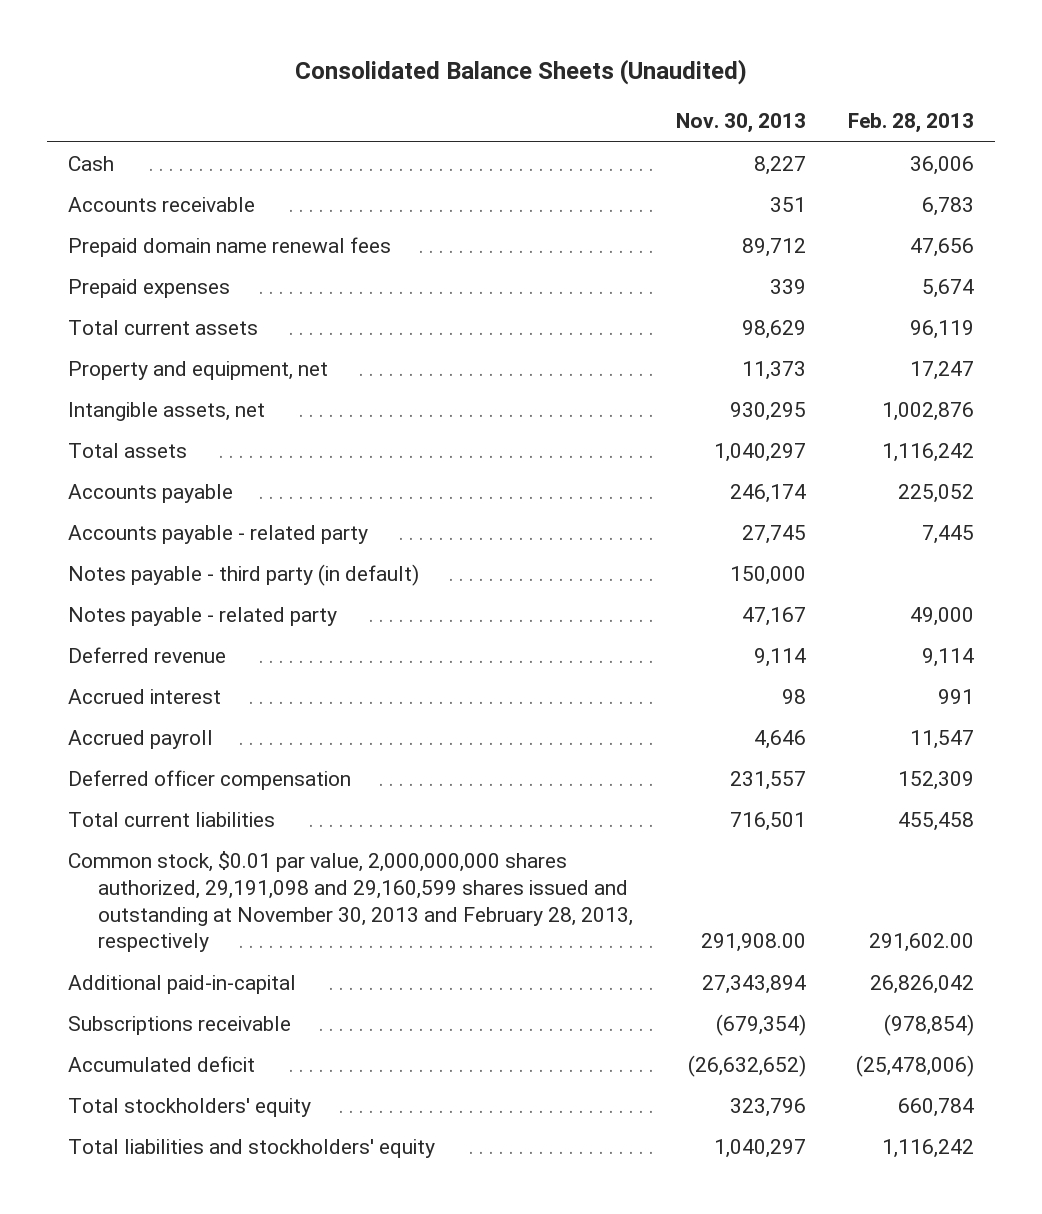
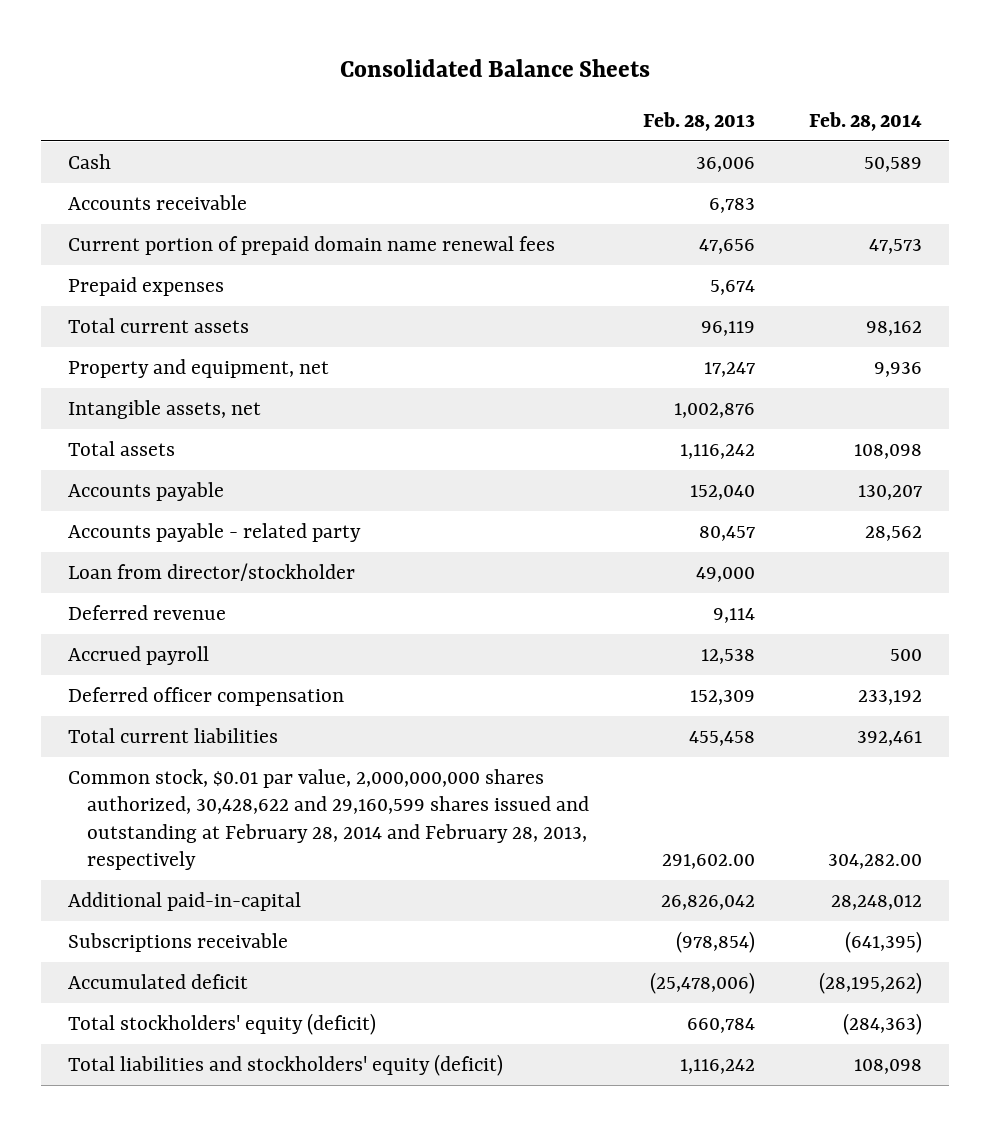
- Consolidated Balance Sheets (Unaudited)
+ Consolidated Balance Sheets
- | Nov. 30, 2013 | Feb. 28, 2013
+ | Feb. 28, 2013 | Feb. 28, 2014
- Prepaid domain name renewal fees | 89,712 | 47,656
+ Current portion of prepaid domain name renewal fees | 47,656 | 47,573
- Accounts payable | 246,174 | 225,052
- Accounts payable - related party | 27,745 | 7,445
- Notes payable - third party (in default) | 150,000 |
- Notes payable - related party | 47,167 | 49,000
+ Accounts payable | 152,040 | 130,207
+ Accounts payable - related party | 80,457 | 28,562
+ Loan from director/stockholder | 49,000 |
- Accrued interest | 98 | 991
- Accrued payroll | 4,646 | 11,547
+ Accrued payroll | 12,538 | 500
- Common stock, $0.01 par value, 2,000,000,000 shares authorized, 29,191,098 and 29,160,599 shares issued and outstanding at November 30, 2013 and February 28, 2013, respectively | 291,908.00 | 291,602.00
+ Common stock, $0.01 par value, 2,000,000,000 shares authorized, 30,428,622 and 29,160,599 shares issued and outstanding at February 28, 2014 and February 28, 2013, respectively | 291,602.00 | 304,282.00
- Total stockholders' equity | 323,796 | 660,784
- Total liabilities and stockholders' equity | 1,040,297 | 1,116,242
+ Total stockholders' equity (deficit) | 660,784 | (284,363)
+ Total liabilities and stockholders' equity (deficit) | 1,116,242 | 108,098

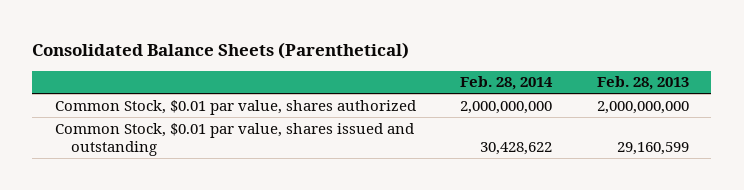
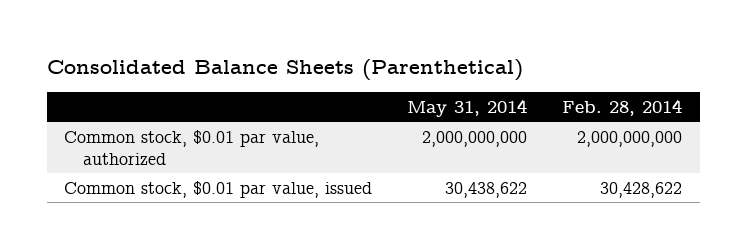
- | Feb. 28, 2014 | Feb. 28, 2013
+ | May 31, 2014 | Feb. 28, 2014
- Common Stock, $0.01 par value, shares authorized | 2,000,000,000 | 2,000,000,000
- Common Stock, $0.01 par value, shares issued and outstanding | 30,428,622 | 29,160,599
+ Common stock, $0.01 par value, authorized | 2,000,000,000 | 2,000,000,000
+ Common stock, $0.01 par value, issued | 30,438,622 | 30,428,622

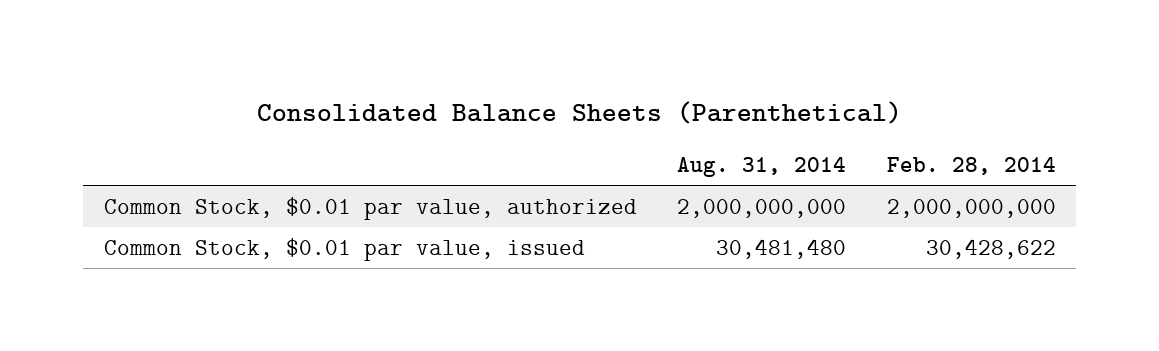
- | May 31, 2014 | Feb. 28, 2014
+ | Aug. 31, 2014 | Feb. 28, 2014
- Common stock, $0.01 par value, authorized | 2,000,000,000 | 2,000,000,000
- Common stock, $0.01 par value, issued | 30,438,622 | 30,428,622
+ Common Stock, $0.01 par value, authorized | 2,000,000,000 | 2,000,000,000
+ Common Stock, $0.01 par value, issued | 30,481,480 | 30,428,622

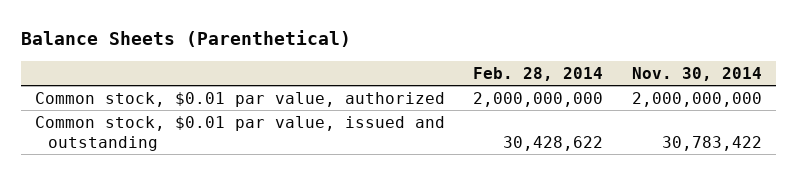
- Consolidated Balance Sheets (Parenthetical)
+ Balance Sheets (Parenthetical)
- | Aug. 31, 2014 | Feb. 28, 2014
+ | Feb. 28, 2014 | Nov. 30, 2014
- Common Stock, $0.01 par value, authorized | 2,000,000,000 | 2,000,000,000
- Common Stock, $0.01 par value, issued | 30,481,480 | 30,428,622
+ Common stock, $0.01 par value, authorized | 2,000,000,000 | 2,000,000,000
+ Common stock, $0.01 par value, issued and outstanding | 30,428,622 | 30,783,422

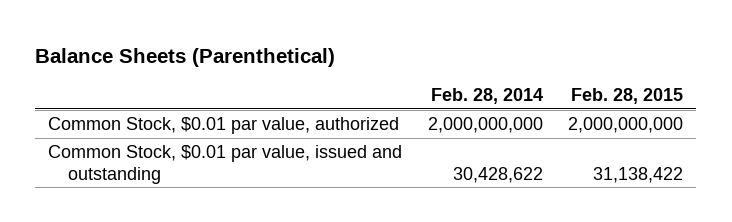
- | Feb. 28, 2014 | Nov. 30, 2014
+ | Feb. 28, 2014 | Feb. 28, 2015
- Common stock, $0.01 par value, authorized | 2,000,000,000 | 2,000,000,000
- Common stock, $0.01 par value, issued and outstanding | 30,428,622 | 30,783,422
+ Common Stock, $0.01 par value, authorized | 2,000,000,000 | 2,000,000,000
+ Common Stock, $0.01 par value, issued and outstanding | 30,428,622 | 31,138,422

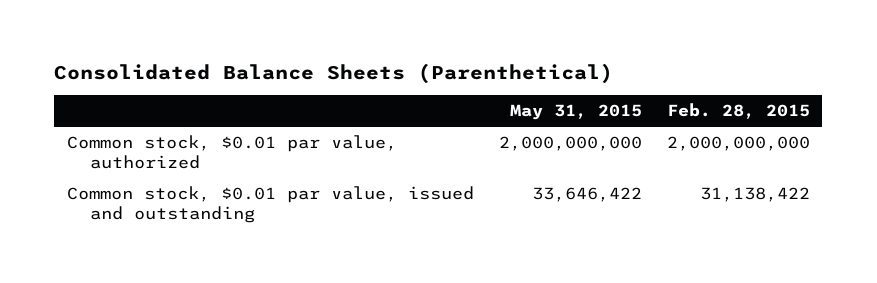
- Balance Sheets (Parenthetical)
+ Consolidated Balance Sheets (Parenthetical)
- | Feb. 28, 2014 | Feb. 28, 2015
+ | May 31, 2015 | Feb. 28, 2015
- Common Stock, $0.01 par value, authorized | 2,000,000,000 | 2,000,000,000
- Common Stock, $0.01 par value, issued and outstanding | 30,428,622 | 31,138,422
+ Common stock, $0.01 par value, authorized | 2,000,000,000 | 2,000,000,000
+ Common stock, $0.01 par value, issued and outstanding | 33,646,422 | 31,138,422

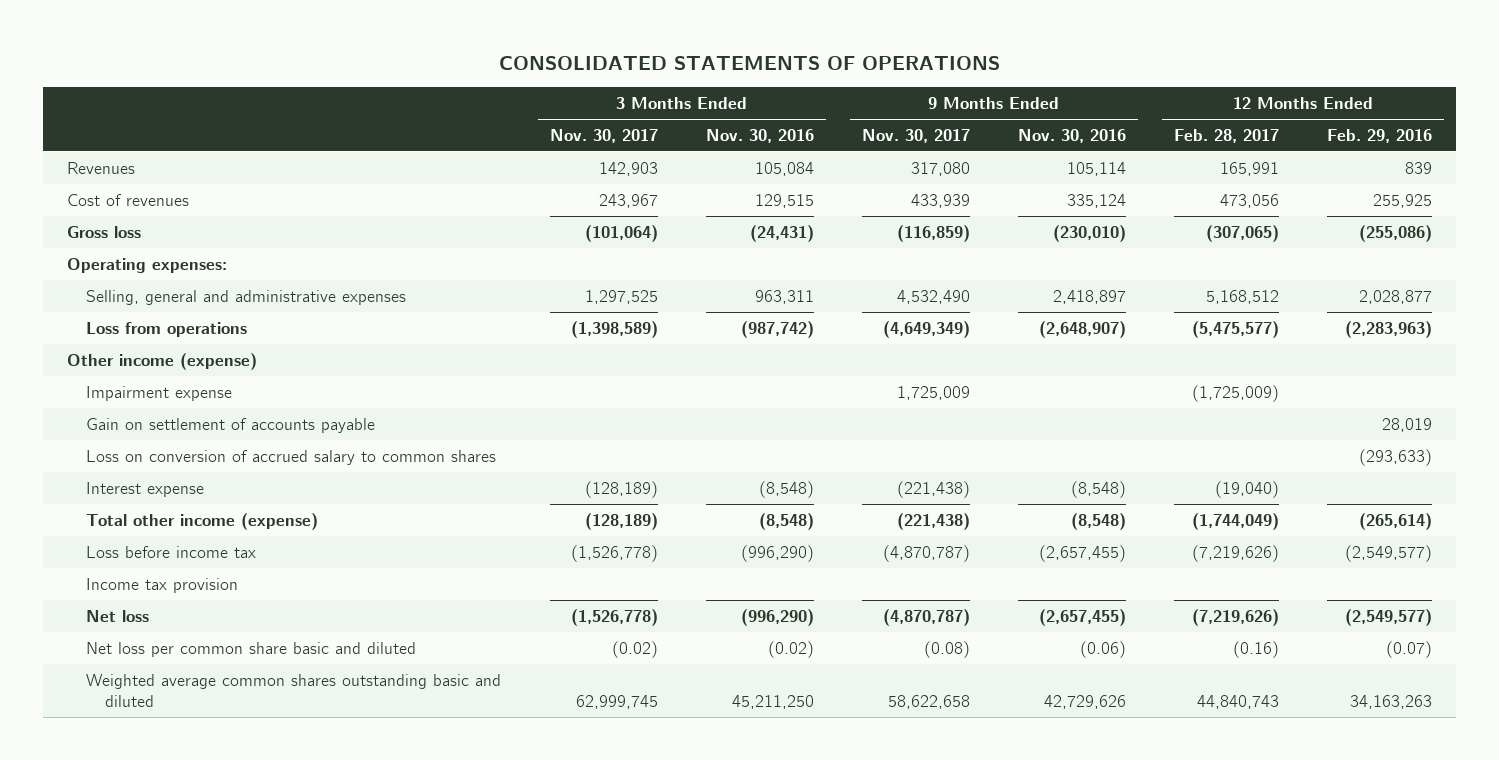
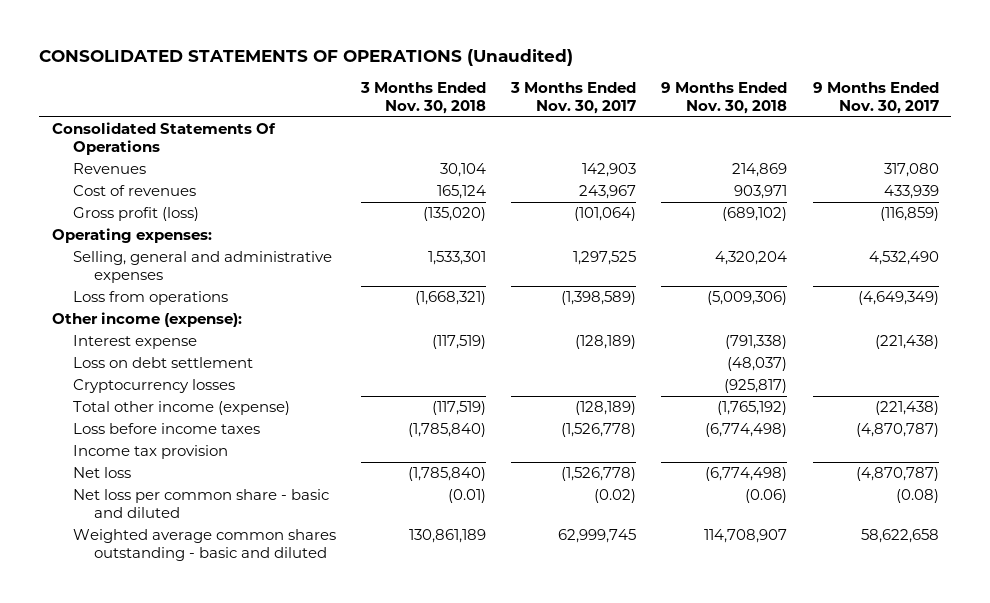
- CONSOLIDATED STATEMENTS OF OPERATIONS
+ CONSOLIDATED STATEMENTS OF OPERATIONS (Unaudited)
- | 3 Months Ended Nov. 30, 2017 | 3 Months Ended Nov. 30, 2016 | 9 Months Ended Nov. 30, 2017 | 9 Months Ended Nov. 30, 2016 | 12 Months Ended Feb. 28, 2017 | 12 Months Ended Feb. 29, 2016
+ | 3 Months Ended Nov. 30, 2018 | 3 Months Ended Nov. 30, 2017 | 9 Months Ended Nov. 30, 2018 | 9 Months Ended Nov. 30, 2017
+ Consolidated Statements Of Operations
- Gross loss | (101,064) | (24,431) | (116,859) | (230,010) | (307,065) | (255,086)
+ Gross profit (loss) | (135,020) | (101,064) | (689,102) | (116,859)
- Other income (expense)
- Impairment expense | | | 1,725,009 | | (1,725,009) |
- Gain on settlement of accounts payable | | | | | | 28,019
- Loss on conversion of accrued salary to common shares | | | | | | (293,633)
+ Other income (expense):
+ Loss on debt settlement | | | (48,037) |
+ Cryptocurrency losses | | | (925,817) |
- Loss before income tax | (1,526,778) | (996,290) | (4,870,787) | (2,657,455) | (7,219,626) | (2,549,577)
+ Loss before income taxes | (1,785,840) | (1,526,778) | (6,774,498) | (4,870,787)
- Net loss per common share basic and diluted | (0.02) | (0.02) | (0.08) | (0.06) | (0.16) | (0.07)
- Weighted average common shares outstanding basic and diluted | 62,999,745 | 45,211,250 | 58,622,658 | 42,729,626 | 44,840,743 | 34,163,263
+ Net loss per common share - basic and diluted | (0.01) | (0.02) | (0.06) | (0.08)
+ Weighted average common shares outstanding - basic and diluted | 130,861,189 | 62,999,745 | 114,708,907 | 58,622,658

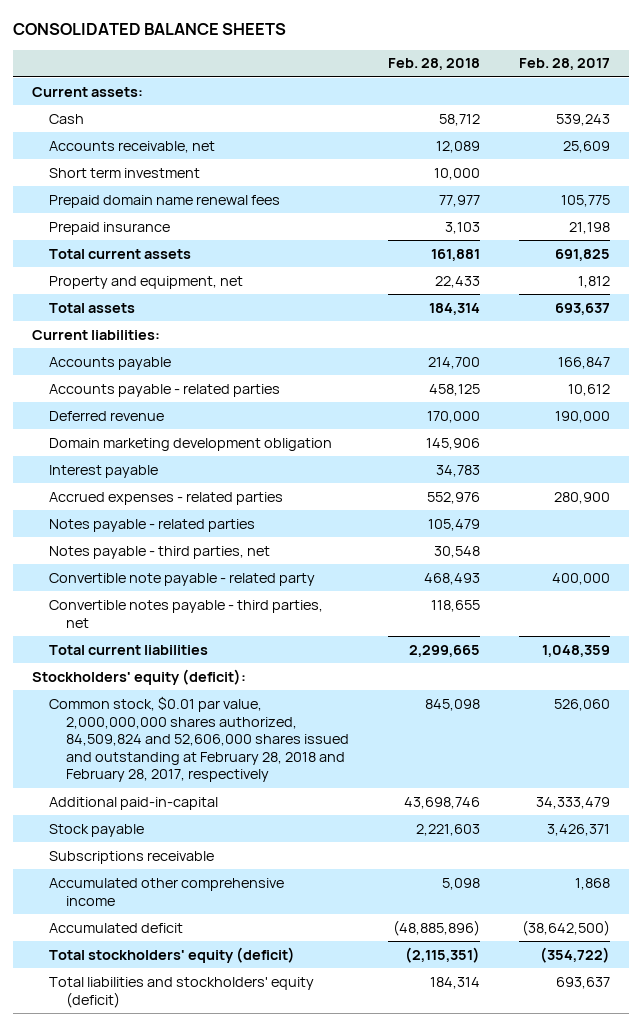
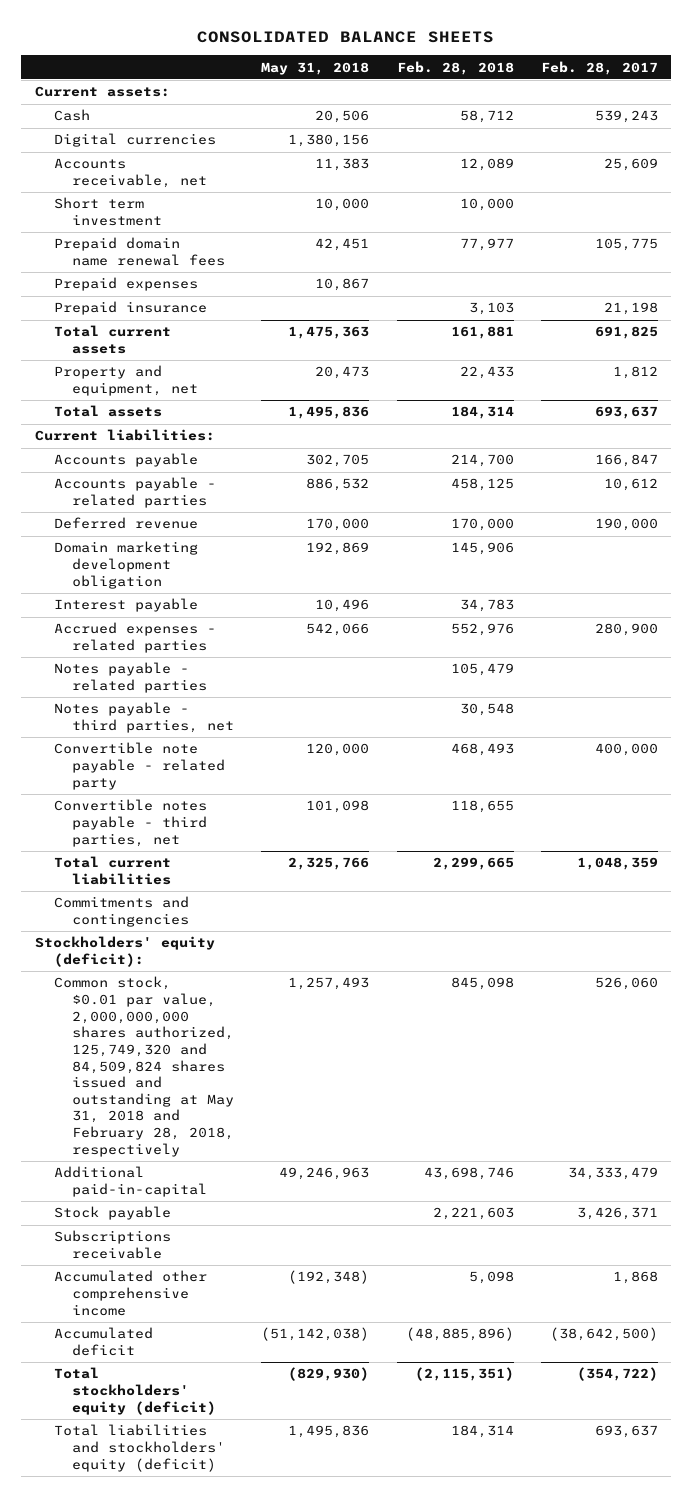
- | Feb. 28, 2018 | Feb. 28, 2017
+ | May 31, 2018 | Feb. 28, 2018 | Feb. 28, 2017
+ Digital currencies | 1,380,156 | |
+ Prepaid expenses | 10,867 | |
+ Commitments and contingencies
- Common stock, $0.01 par value, 2,000,000,000 shares authorized, 84,509,824 and 52,606,000 shares issued and outstanding at February 28, 2018 and February 28, 2017, respectively | 845,098 | 526,060
+ Common stock, $0.01 par value, 2,000,000,000 shares authorized, 125,749,320 and 84,509,824 shares issued and outstanding at May 31, 2018 and February 28, 2018, respectively | 1,257,493 | 845,098 | 526,060

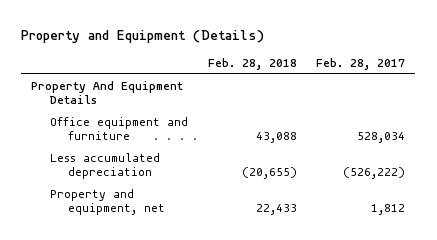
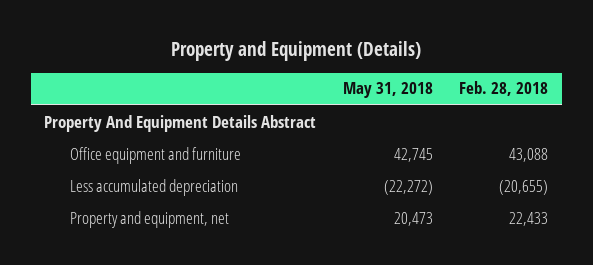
- | Feb. 28, 2018 | Feb. 28, 2017
+ | May 31, 2018 | Feb. 28, 2018
- Property And Equipment Details
+ Property And Equipment Details Abstract

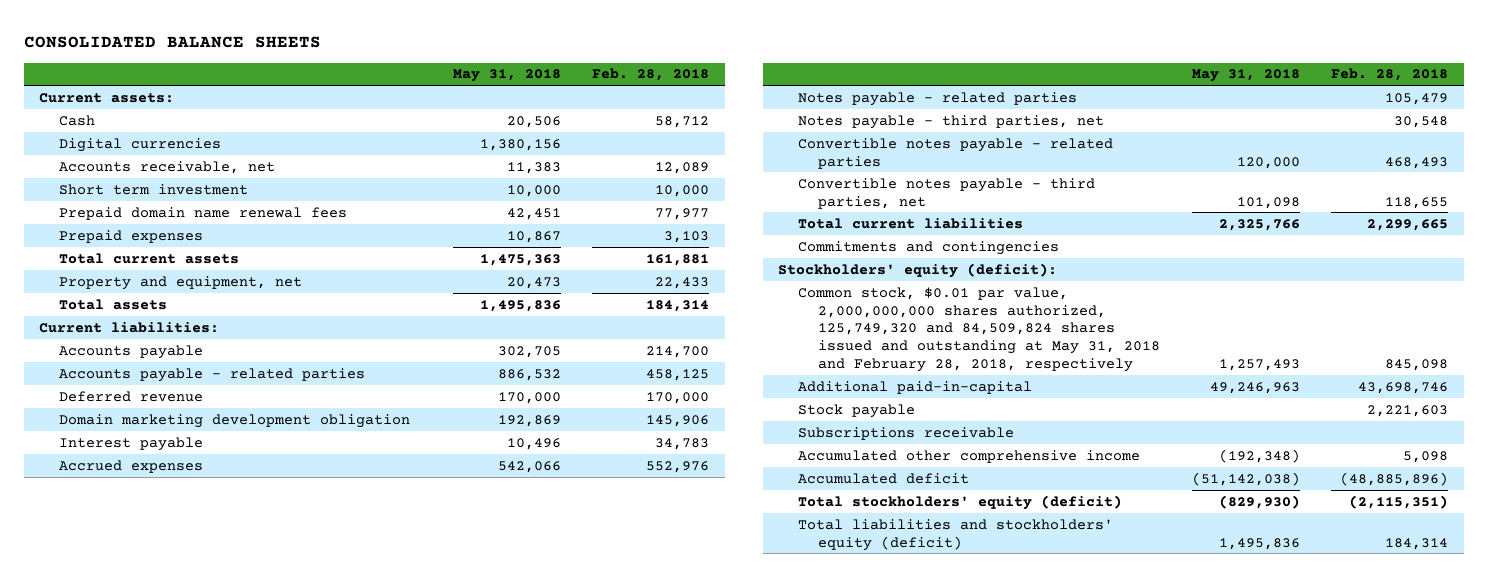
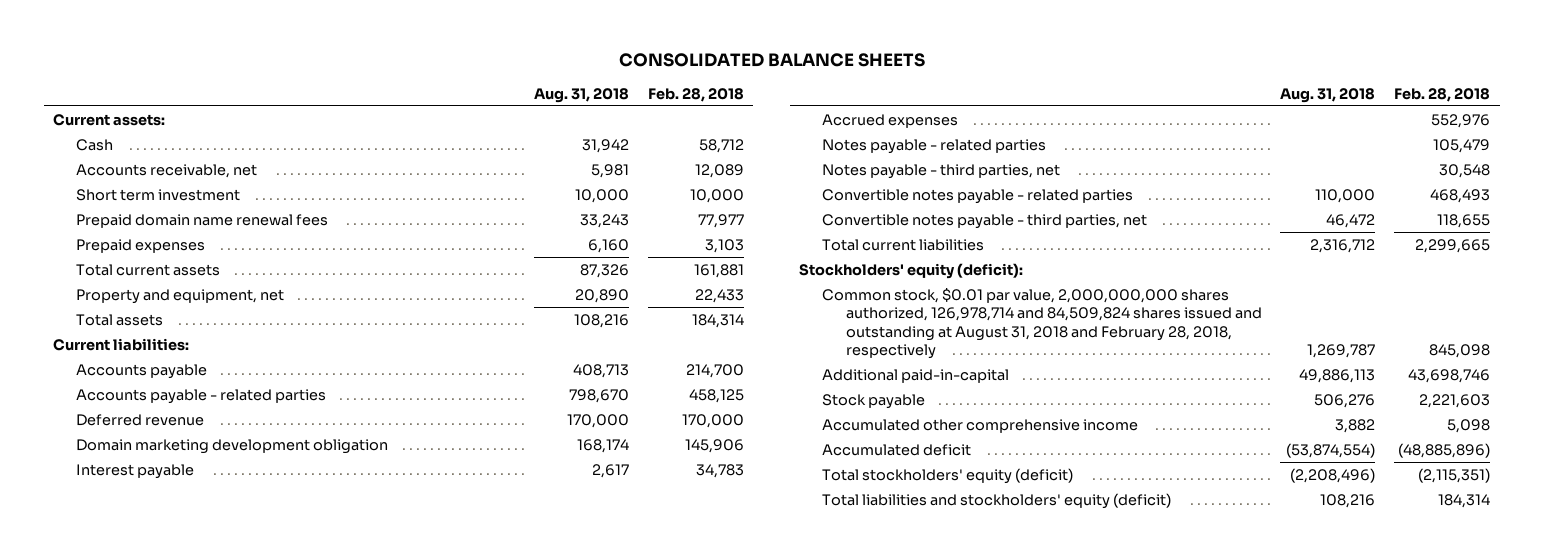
- | May 31, 2018 | Feb. 28, 2018
+ | Aug. 31, 2018 | Feb. 28, 2018
- Digital currencies | 1,380,156 |
- Commitments and contingencies
- Common stock, $0.01 par value, 2,000,000,000 shares authorized, 125,749,320 and 84,509,824 shares issued and outstanding at May 31, 2018 and February 28, 2018, respectively | 1,257,493 | 845,098
+ Common stock, $0.01 par value, 2,000,000,000 shares authorized, 126,978,714 and 84,509,824 shares issued and outstanding at August 31, 2018 and February 28, 2018, respectively | 1,269,787 | 845,098
- Subscriptions receivable

